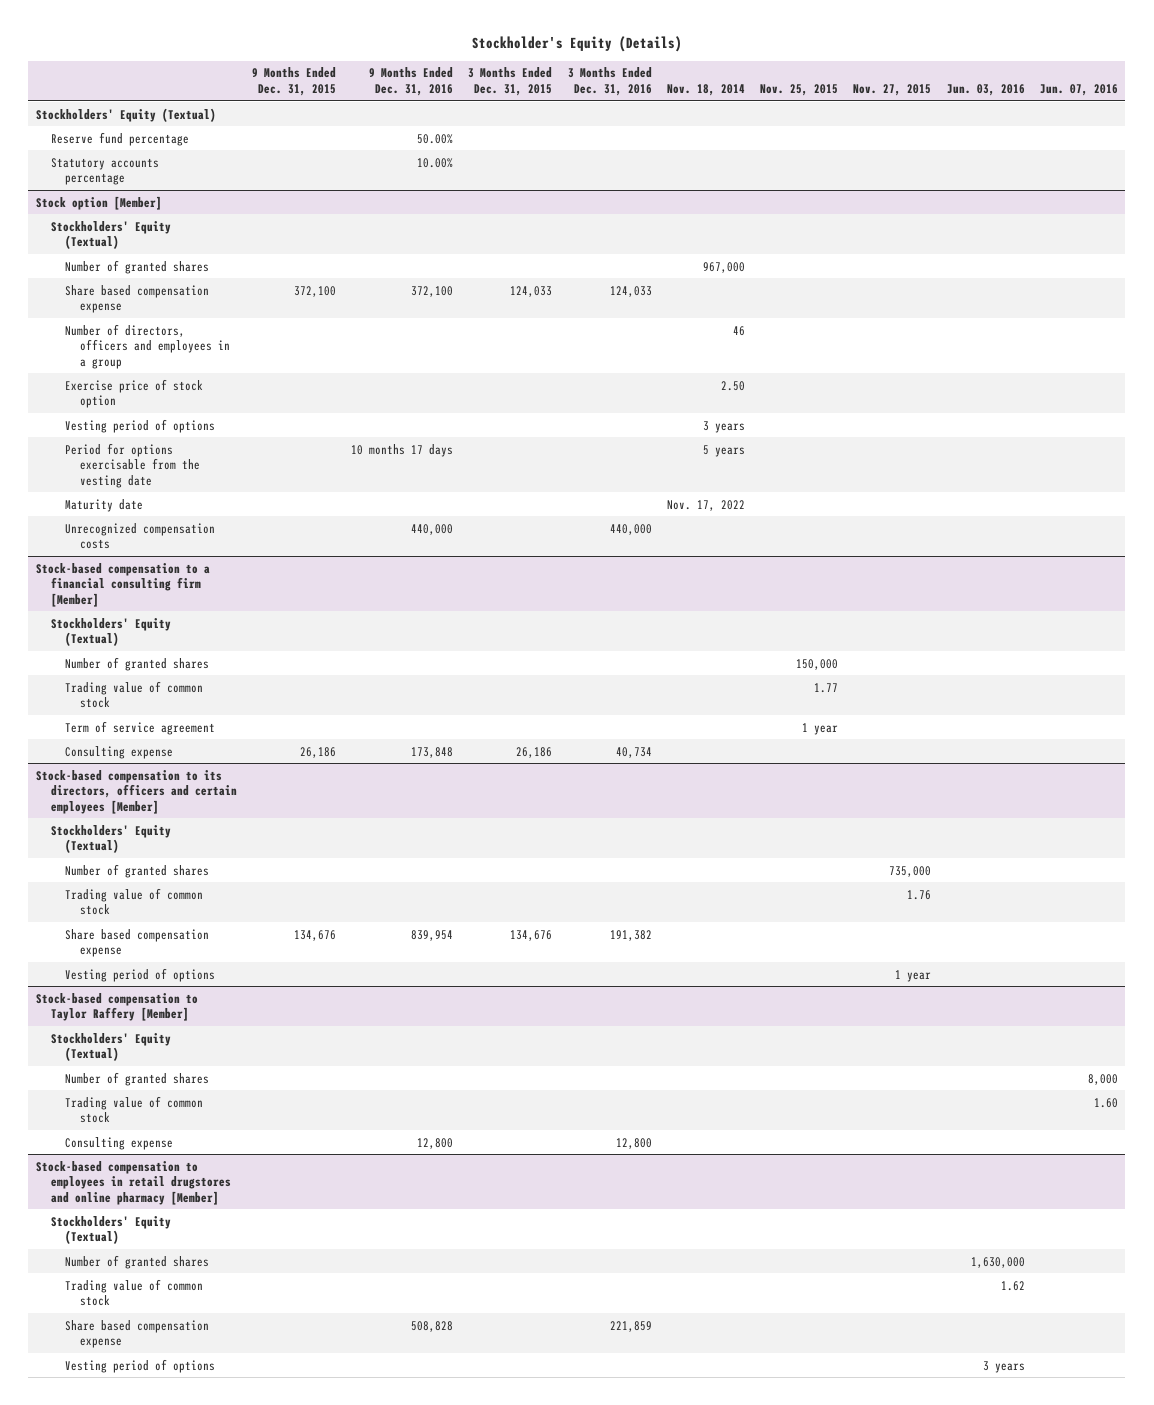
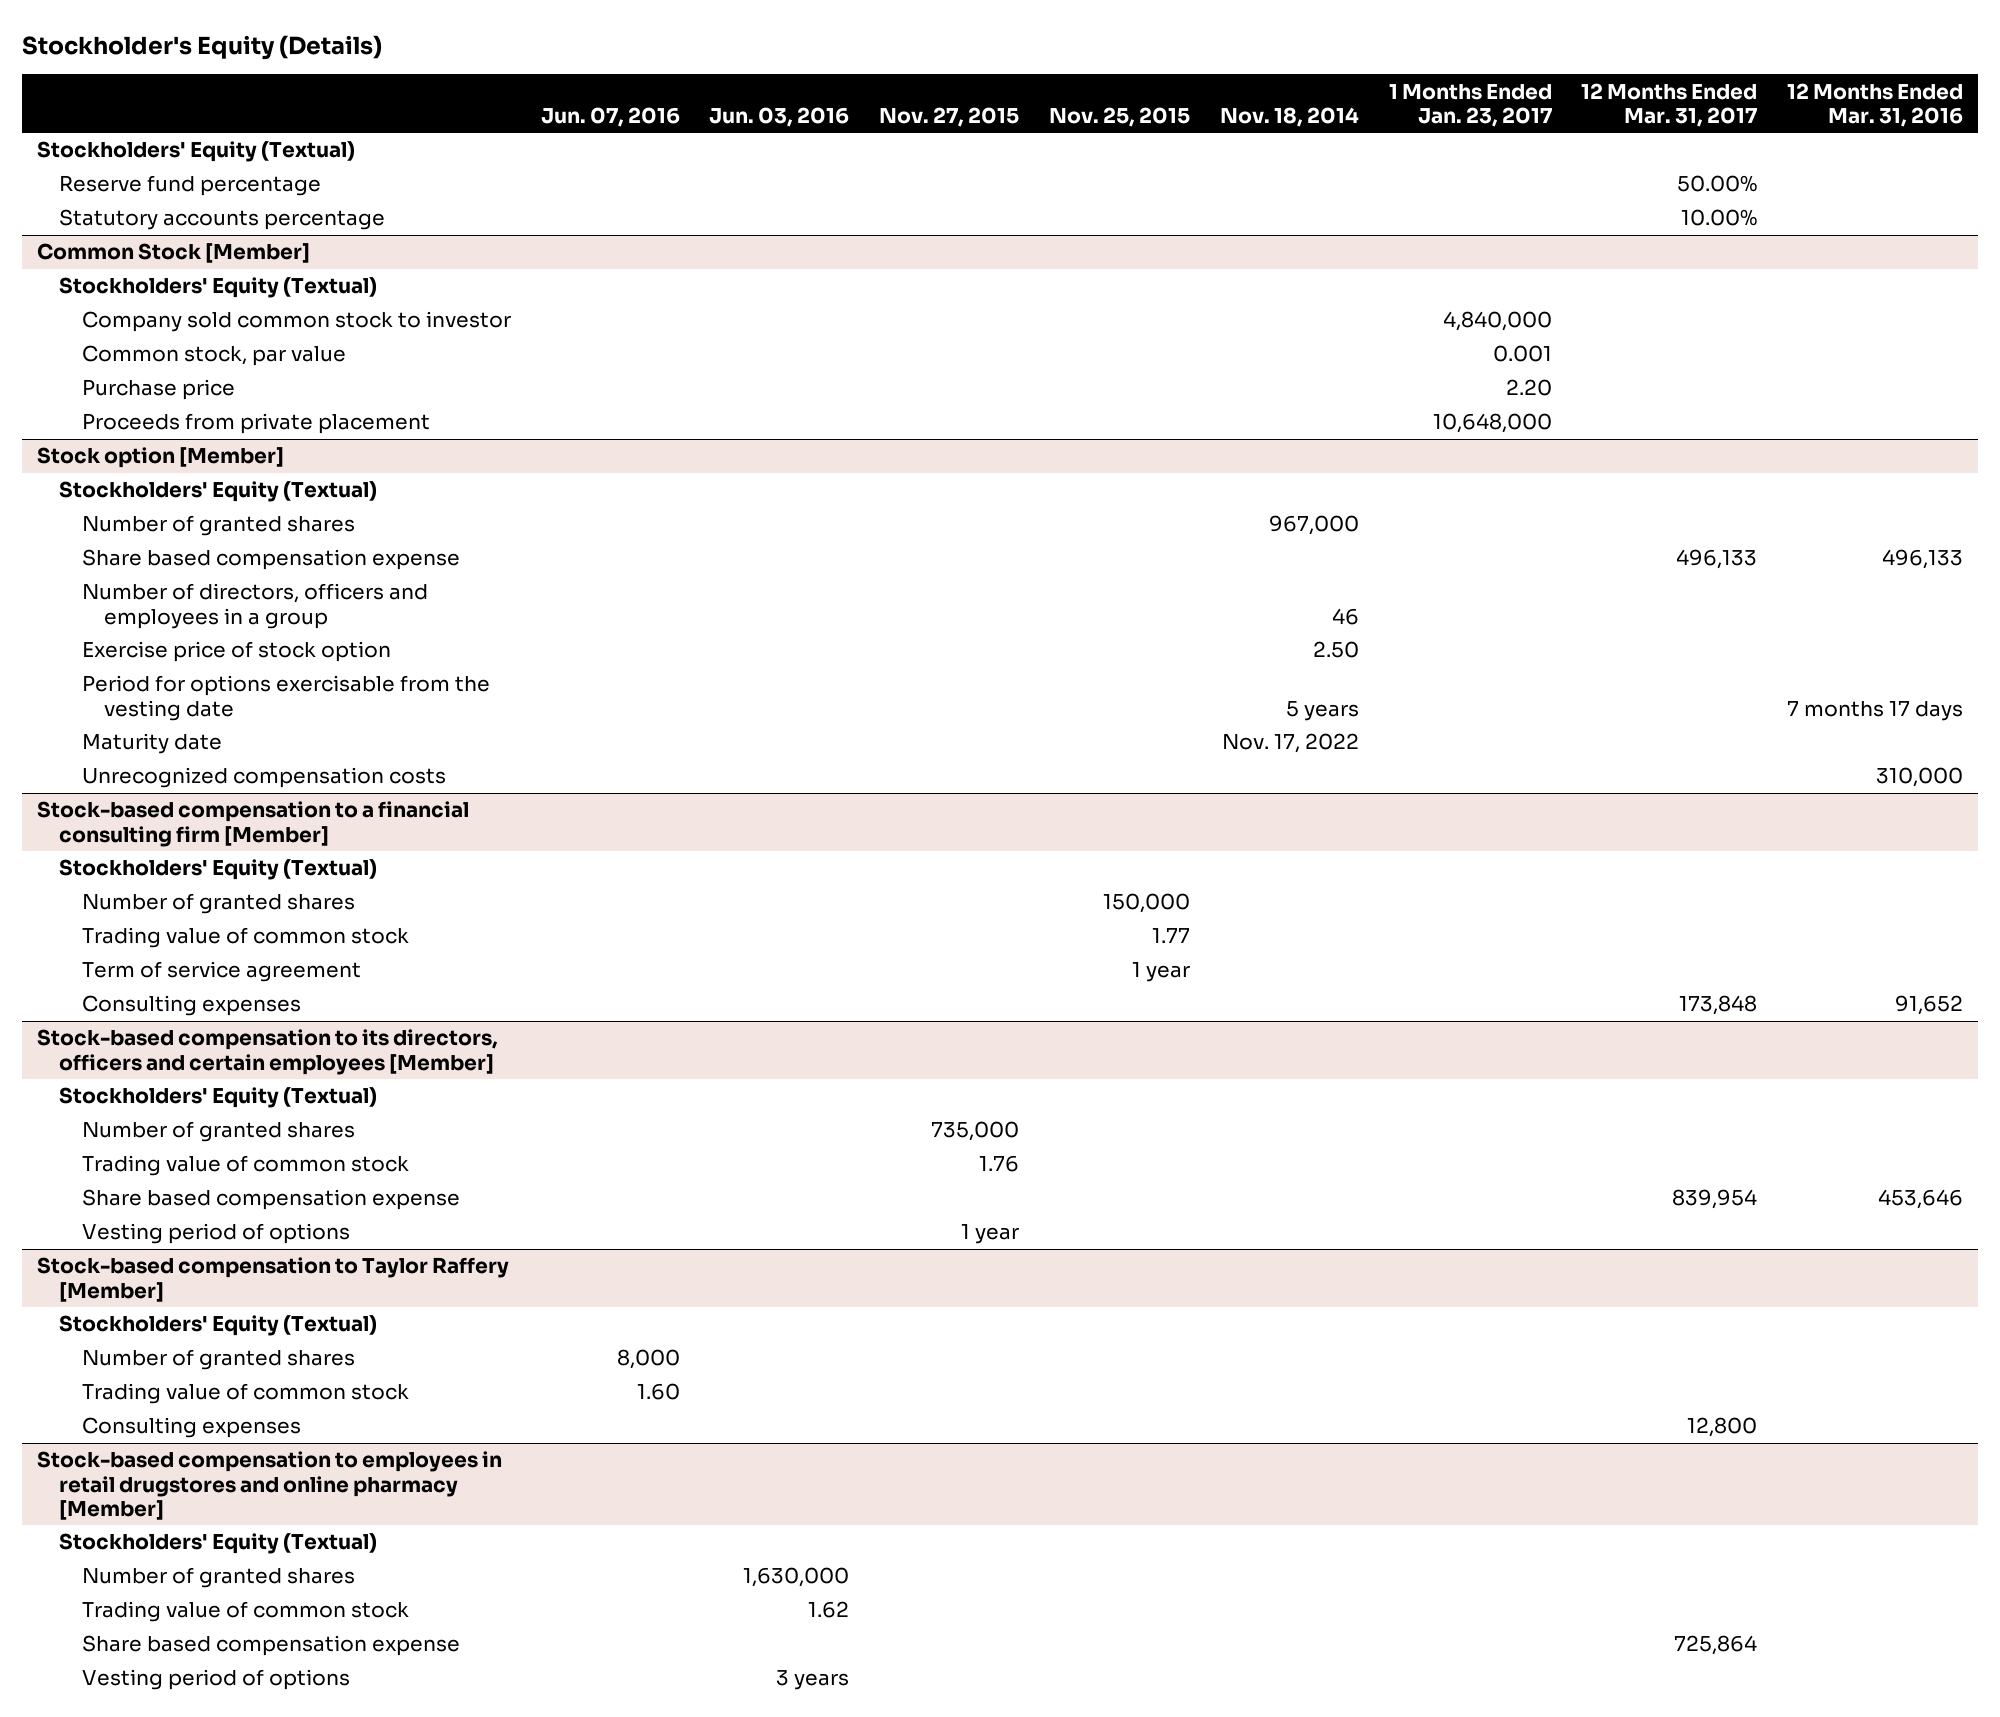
- | 9 Months Ended Dec. 31, 2015 | 9 Months Ended Dec. 31, 2016 | 3 Months Ended Dec. 31, 2015 | 3 Months Ended Dec. 31, 2016 | Nov. 18, 2014 | Nov. 25, 2015 | Nov. 27, 2015 | Jun. 03, 2016 | Jun. 07, 2016
+ | Jun. 07, 2016 | Jun. 03, 2016 | Nov. 27, 2015 | Nov. 25, 2015 | Nov. 18, 2014 | 1 Months Ended Jan. 23, 2017 | 12 Months Ended Mar. 31, 2017 | 12 Months Ended Mar. 31, 2016
+ Common Stock [Member]
+ Stockholders' Equity (Textual)
+ Company sold common stock to investor | | | | | | 4,840,000 | |
+ Common stock, par value | | | | | | 0.001 | |
+ Purchase price | | | | | | 2.20 | |
+ Proceeds from private placement | | | | | | 10,648,000 | |
@ Stock option [Member]
- Vesting period of options | | | | | 3 years | | | |
@ Stock-based compensation to a financial consulting firm [Member]
- Consulting expense | 26,186 | 173,848 | 26,186 | 40,734 | | | | |
+ Consulting expenses | | | | | | | 173,848 | 91,652
@ Stock-based compensation to Taylor Raffery [Member]
- Consulting expense | | 12,800 | | 12,800 | | | | |
+ Consulting expenses | | | | | | | 12,800 |

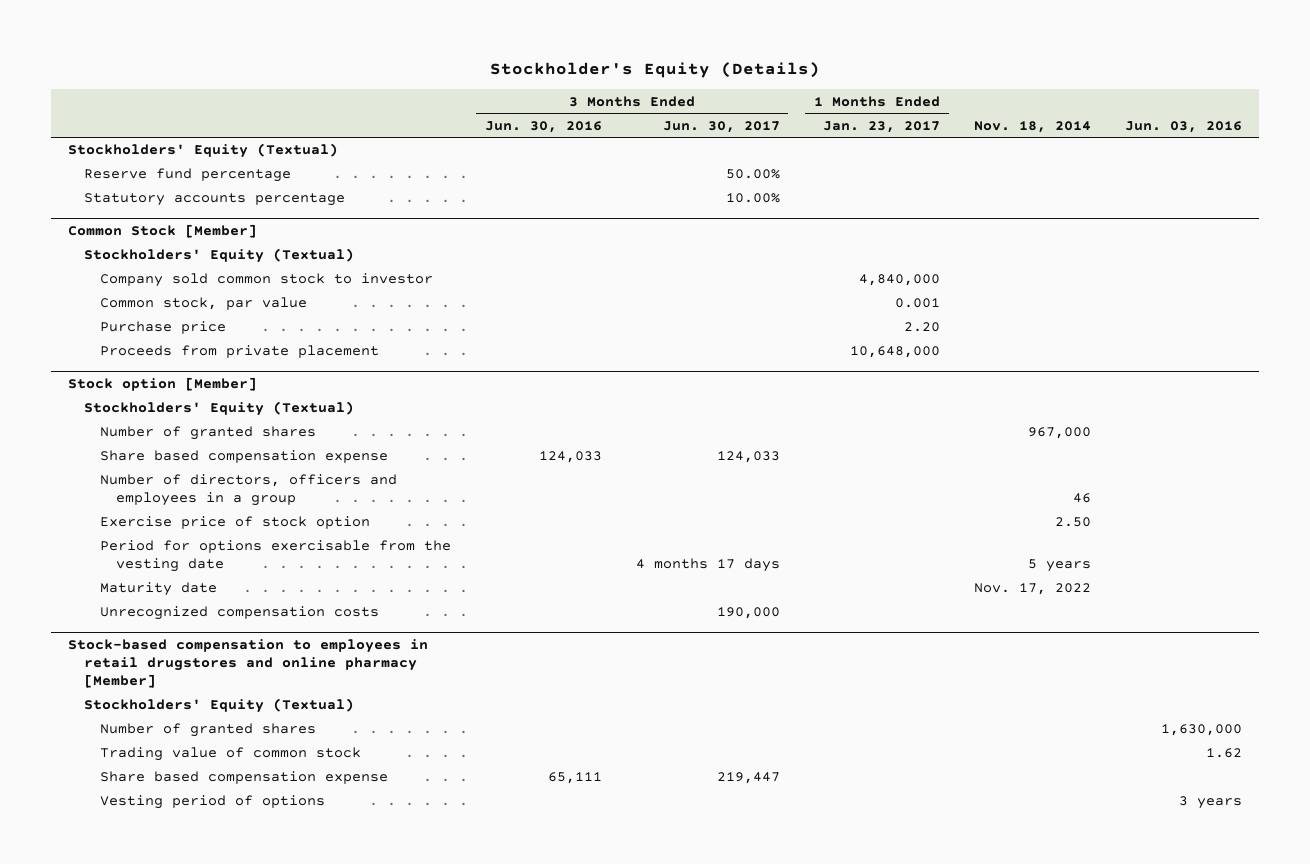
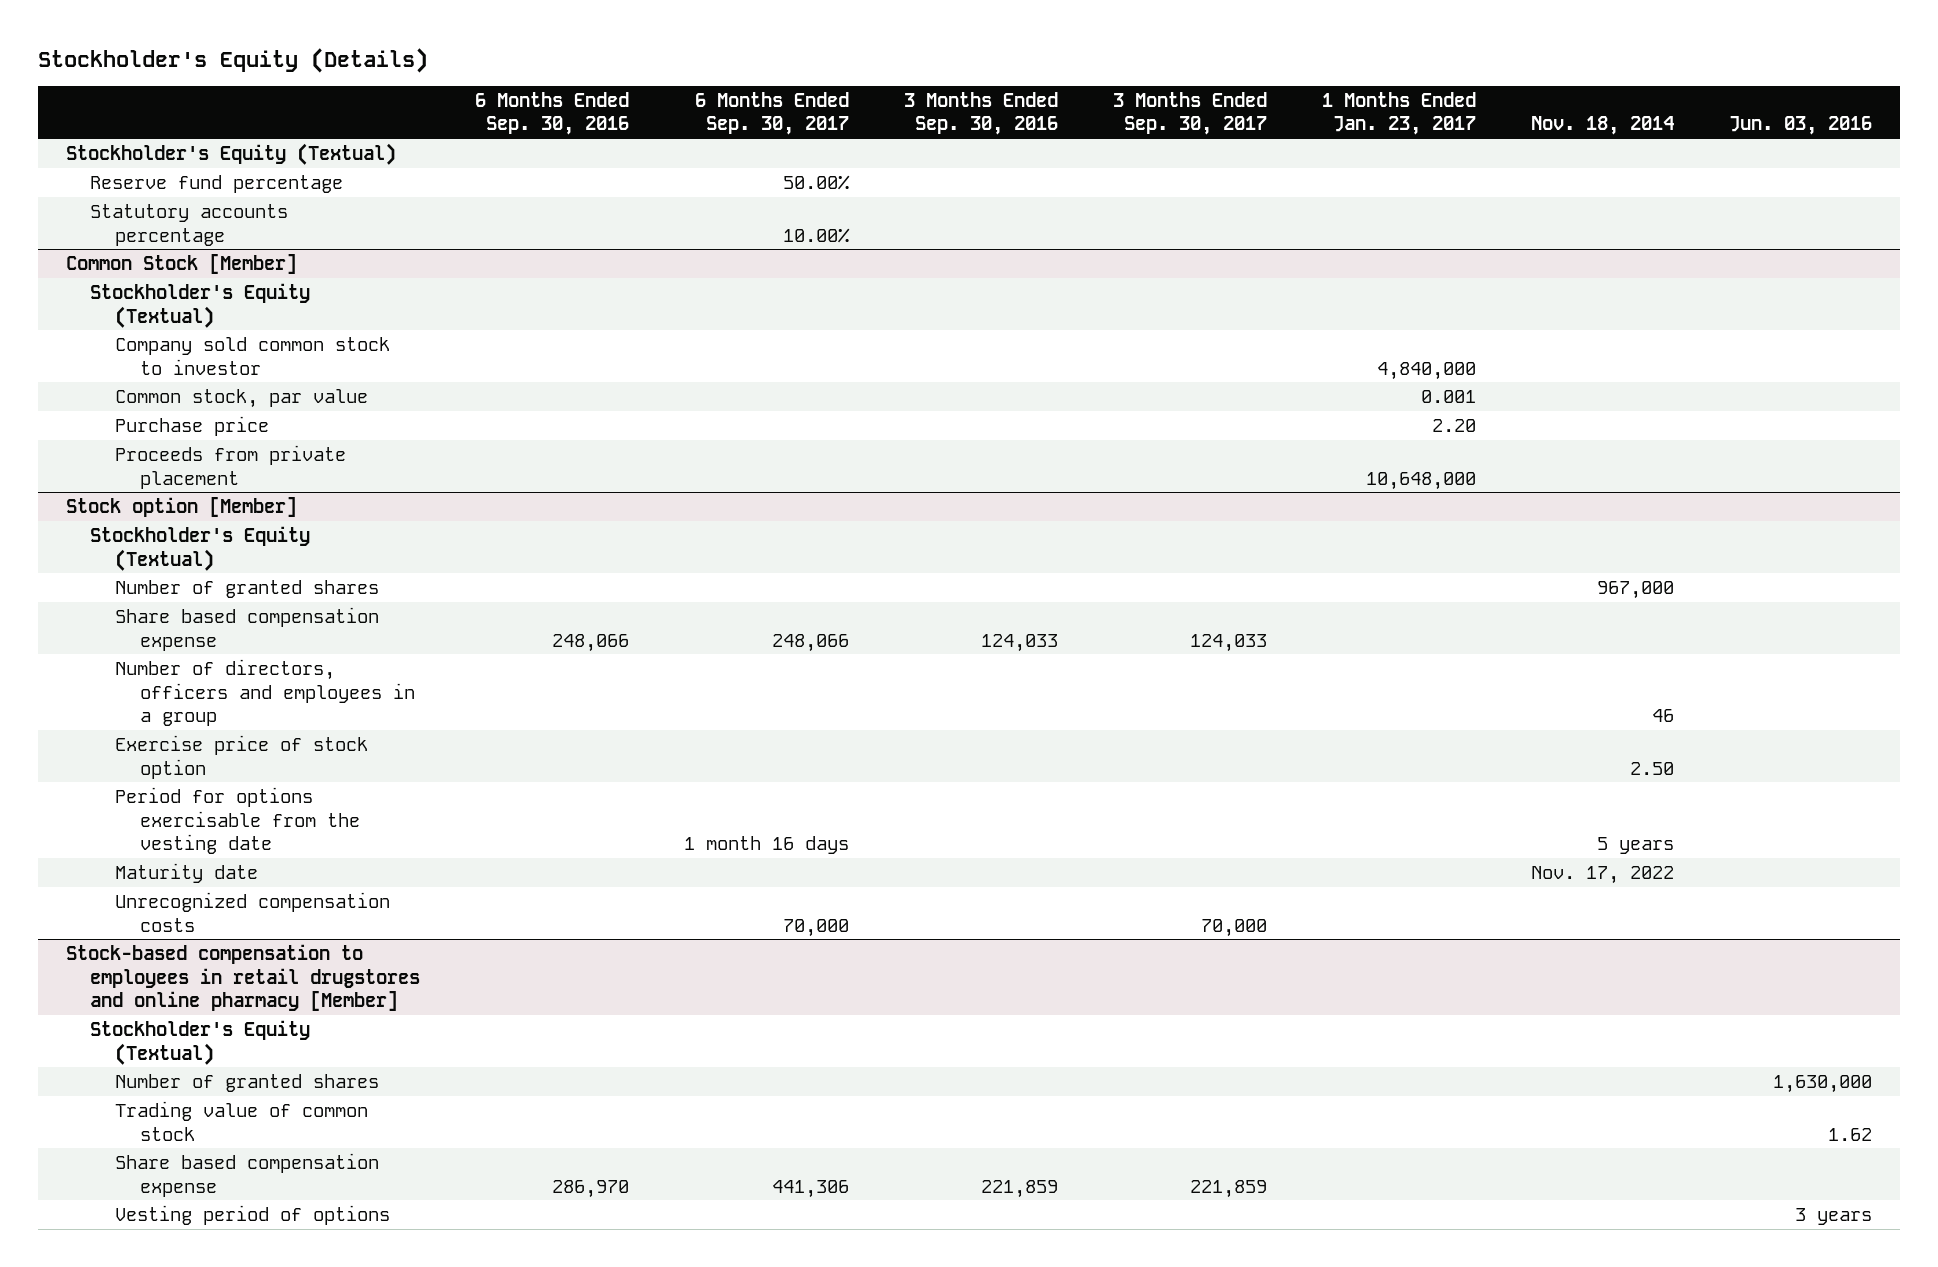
- | 3 Months Ended Jun. 30, 2016 | 3 Months Ended Jun. 30, 2017 | 1 Months Ended Jan. 23, 2017 | Nov. 18, 2014 | Jun. 03, 2016
+ | 6 Months Ended Sep. 30, 2016 | 6 Months Ended Sep. 30, 2017 | 3 Months Ended Sep. 30, 2016 | 3 Months Ended Sep. 30, 2017 | 1 Months Ended Jan. 23, 2017 | Nov. 18, 2014 | Jun. 03, 2016
- Stockholders' Equity (Textual)
+ Stockholder's Equity (Textual)
@ Common Stock [Member]
- Stockholders' Equity (Textual)
+ Stockholder's Equity (Textual)
@ Stock option [Member]
- Stockholders' Equity (Textual)
+ Stockholder's Equity (Textual)
@ Stock-based compensation to employees in retail drugstores and online pharmacy [Member]
- Stockholders' Equity (Textual)
+ Stockholder's Equity (Textual)

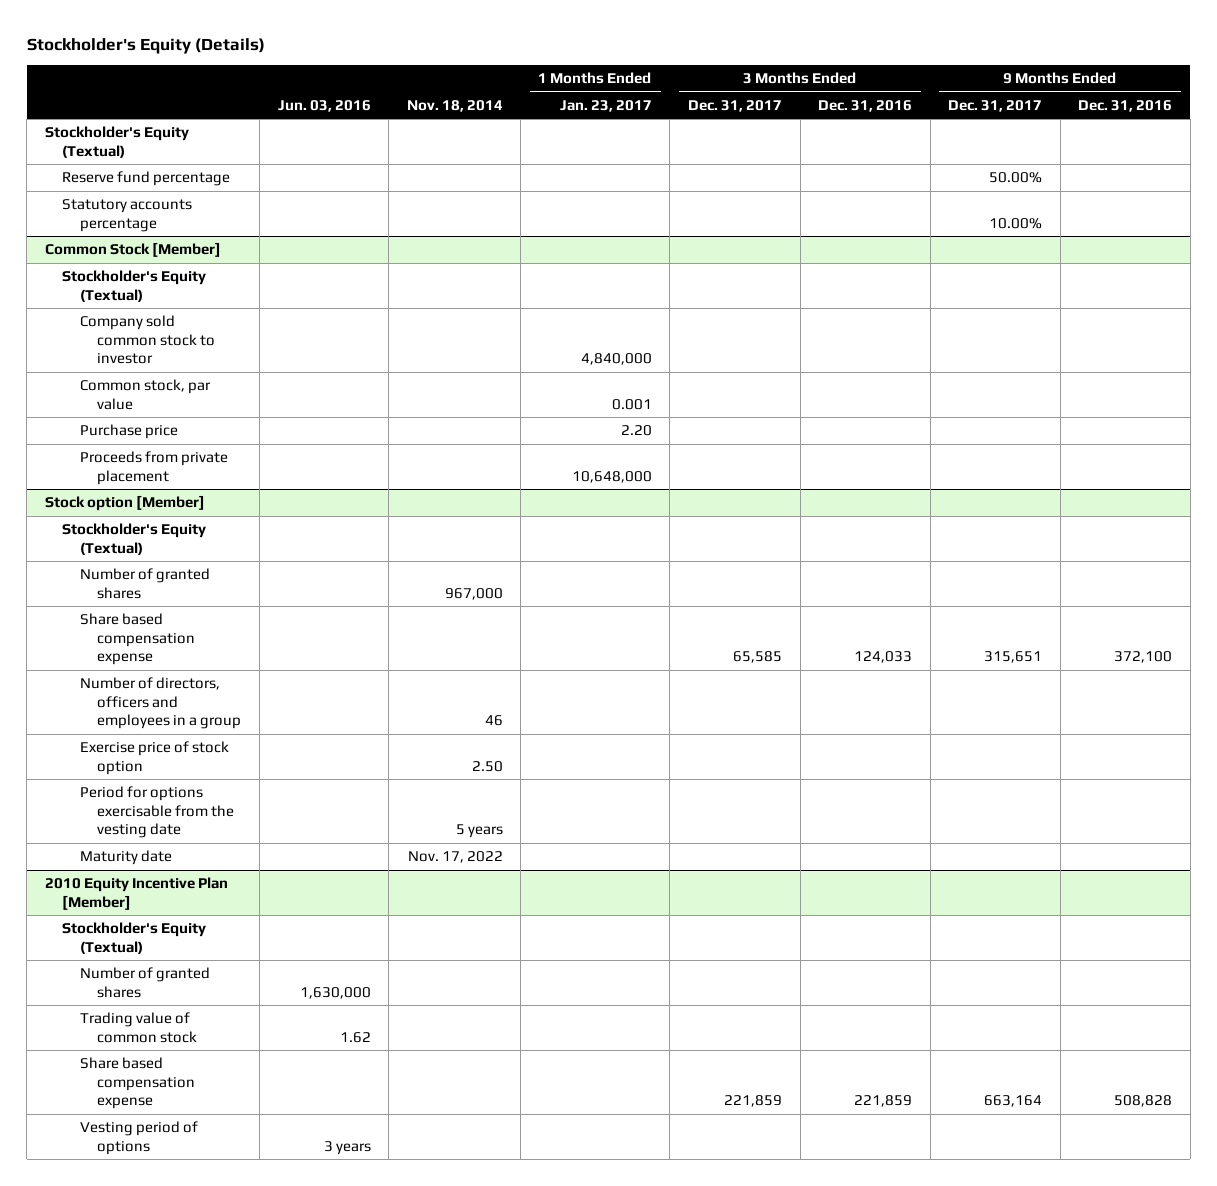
- | 6 Months Ended Sep. 30, 2016 | 6 Months Ended Sep. 30, 2017 | 3 Months Ended Sep. 30, 2016 | 3 Months Ended Sep. 30, 2017 | 1 Months Ended Jan. 23, 2017 | Nov. 18, 2014 | Jun. 03, 2016
+ | Jun. 03, 2016 | Nov. 18, 2014 | 1 Months Ended Jan. 23, 2017 | 3 Months Ended Dec. 31, 2017 | 3 Months Ended Dec. 31, 2016 | 9 Months Ended Dec. 31, 2017 | 9 Months Ended Dec. 31, 2016
@ Stock option [Member]
- Unrecognized compensation costs | | 70,000 | | 70,000 | | |
- Stock-based compensation to employees in retail drugstores and online pharmacy [Member]
+ 2010 Equity Incentive Plan [Member]

